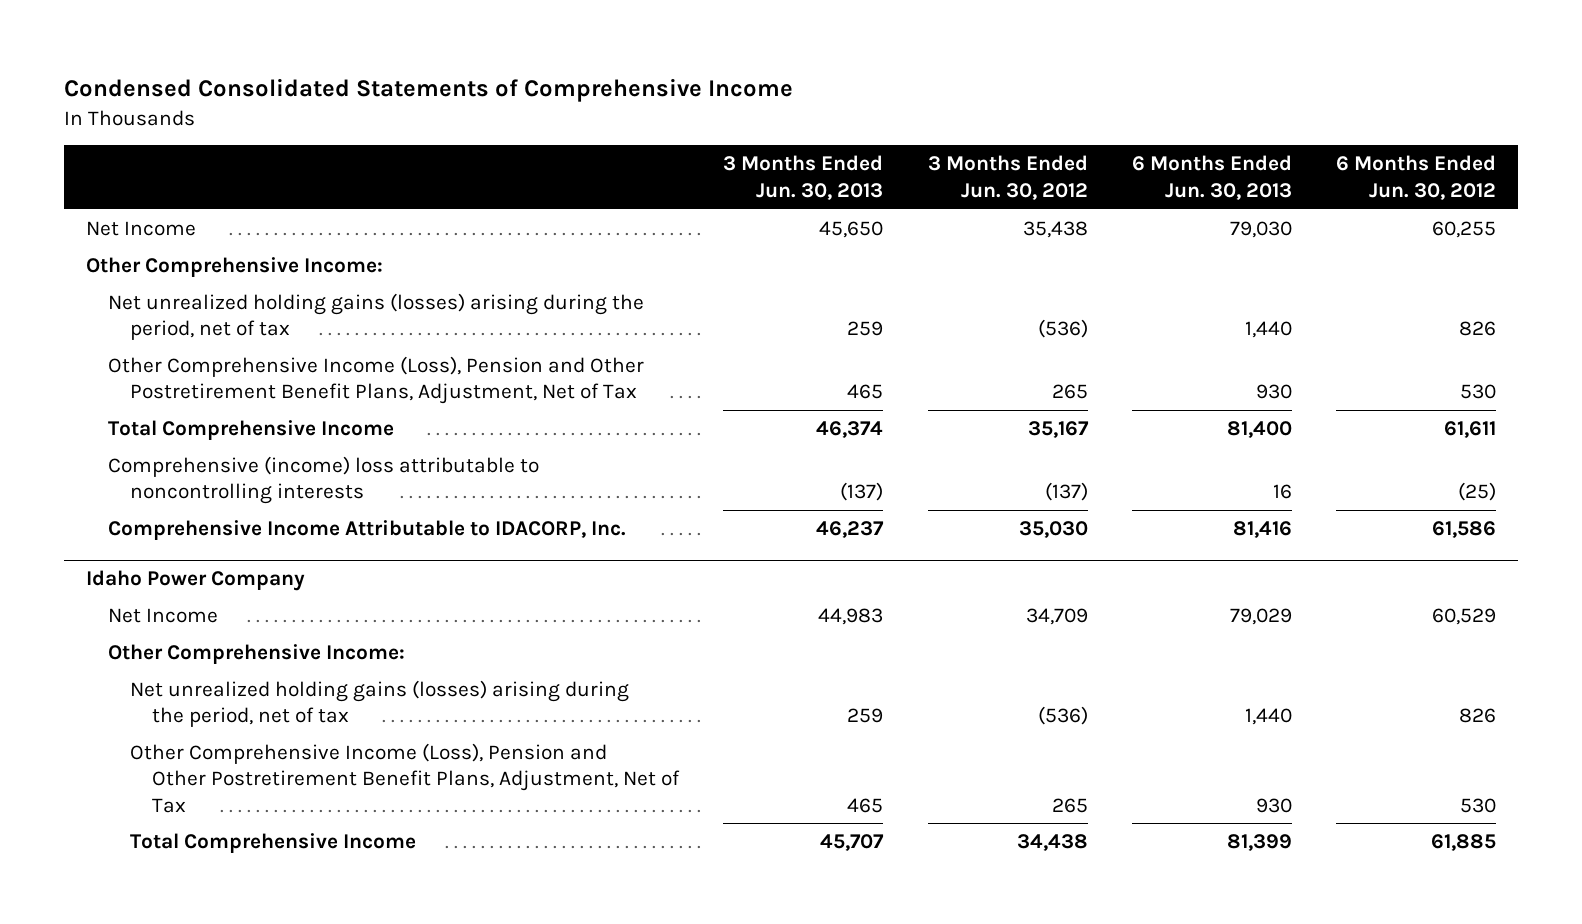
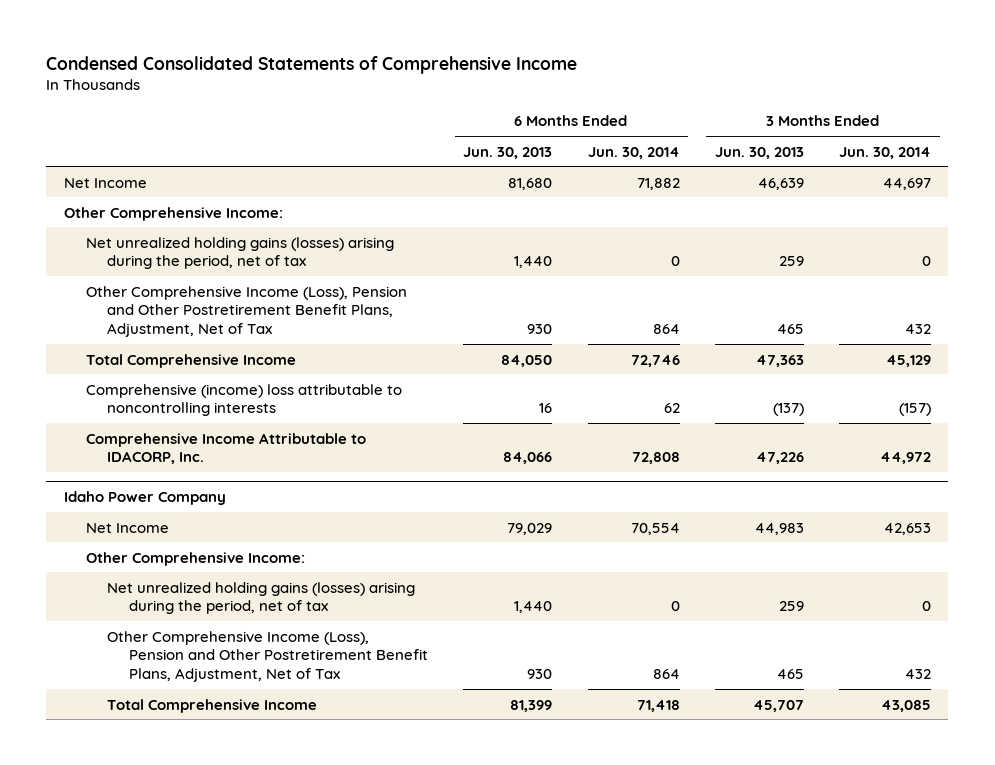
- | 3 Months Ended Jun. 30, 2013 | 3 Months Ended Jun. 30, 2012 | 6 Months Ended Jun. 30, 2013 | 6 Months Ended Jun. 30, 2012
+ | 6 Months Ended Jun. 30, 2013 | 6 Months Ended Jun. 30, 2014 | 3 Months Ended Jun. 30, 2013 | 3 Months Ended Jun. 30, 2014
- Net Income | 45,650 | 35,438 | 79,030 | 60,255
+ Net Income | 81,680 | 71,882 | 46,639 | 44,697
- Total Comprehensive Income | 46,374 | 35,167 | 81,400 | 61,611
+ Total Comprehensive Income | 84,050 | 72,746 | 47,363 | 45,129
- Comprehensive Income Attributable to IDACORP, Inc. | 46,237 | 35,030 | 81,416 | 61,586
+ Comprehensive Income Attributable to IDACORP, Inc. | 84,066 | 72,808 | 47,226 | 44,972

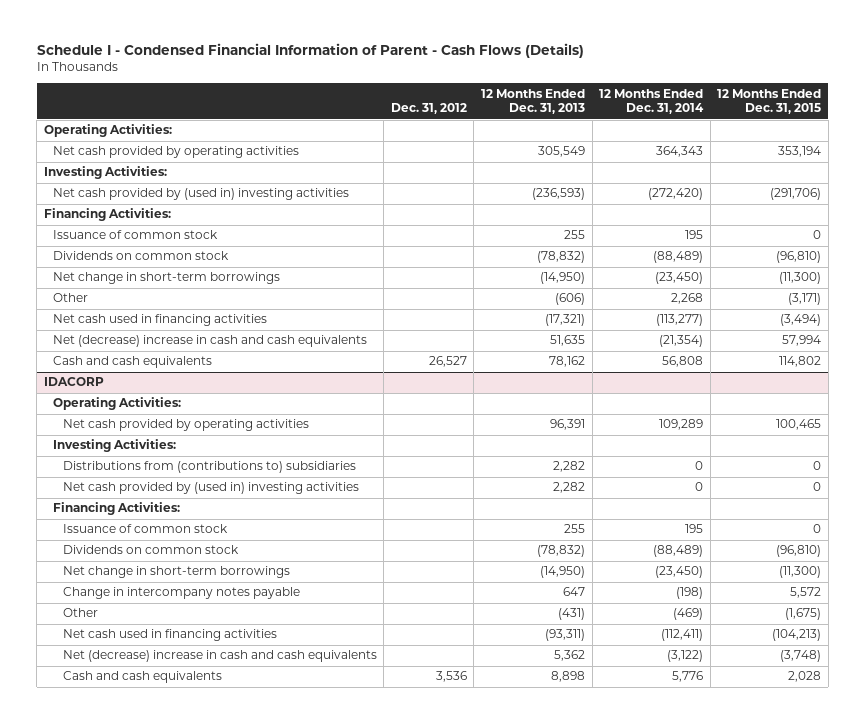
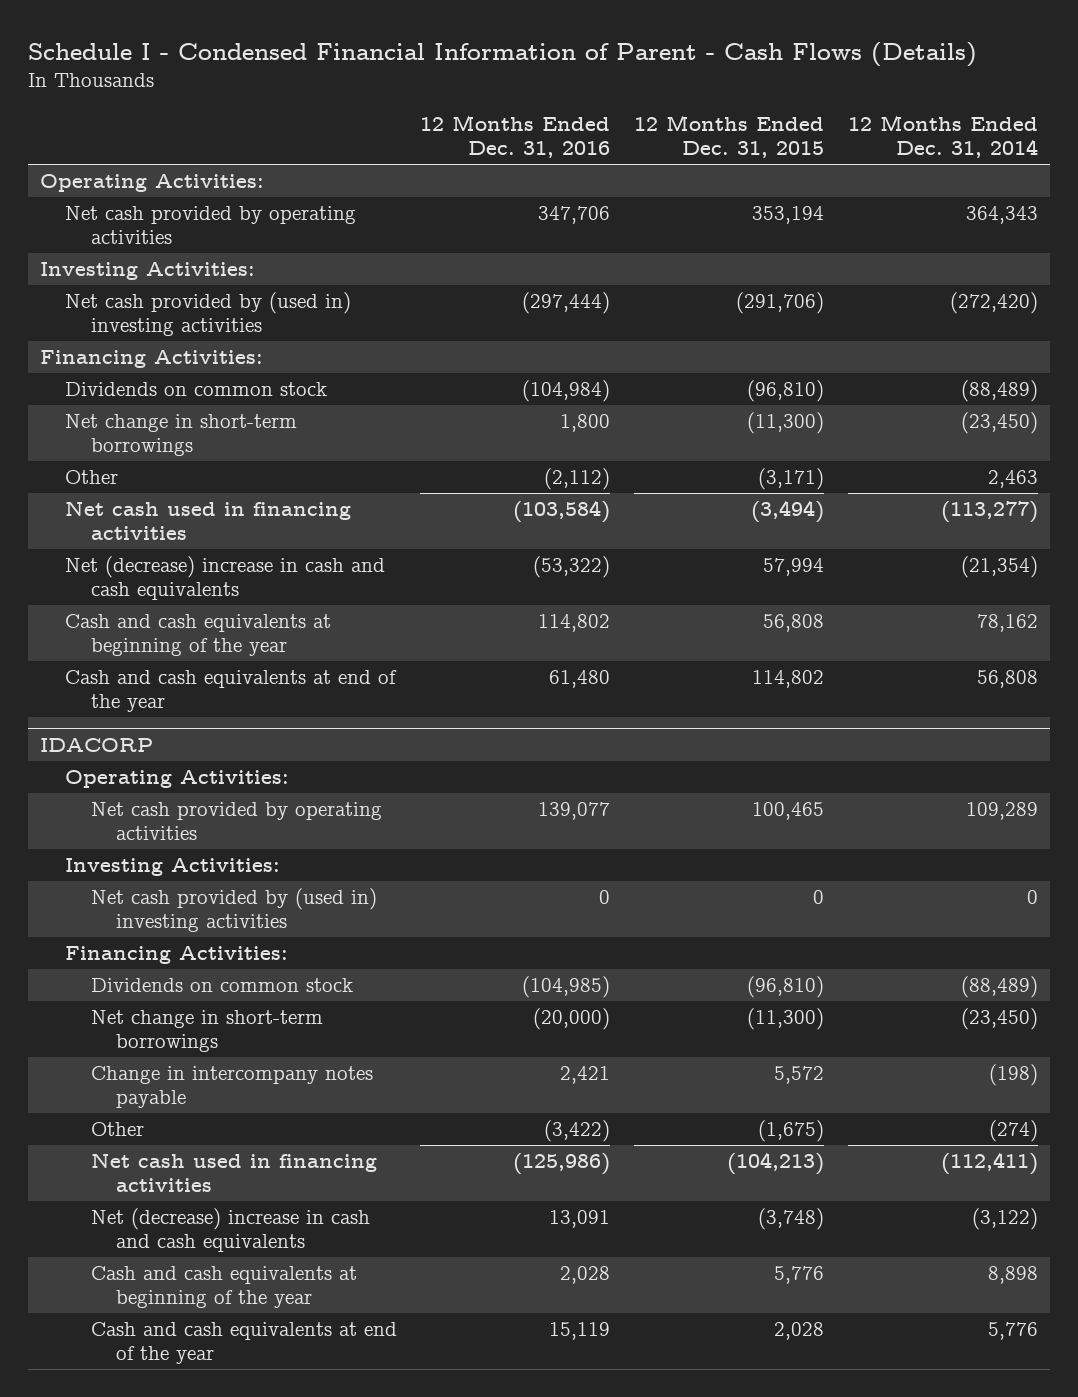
- | Dec. 31, 2012 | 12 Months Ended Dec. 31, 2013 | 12 Months Ended Dec. 31, 2014 | 12 Months Ended Dec. 31, 2015
+ | 12 Months Ended Dec. 31, 2016 | 12 Months Ended Dec. 31, 2015 | 12 Months Ended Dec. 31, 2014
- Issuance of common stock | | 255 | 195 | 0
- Other | | (606) | 2,268 | (3,171)
+ Other | (2,112) | (3,171) | 2,463
- Cash and cash equivalents | 26,527 | 78,162 | 56,808 | 114,802
+ Cash and cash equivalents at beginning of the year | 114,802 | 56,808 | 78,162
+ Cash and cash equivalents at end of the year | 61,480 | 114,802 | 56,808
@ IDACORP
- Distributions from (contributions to) subsidiaries | | 2,282 | 0 | 0
- Issuance of common stock | | 255 | 195 | 0
- Other | | (431) | (469) | (1,675)
+ Other | (3,422) | (1,675) | (274)
- Cash and cash equivalents | 3,536 | 8,898 | 5,776 | 2,028
+ Cash and cash equivalents at beginning of the year | 2,028 | 5,776 | 8,898
+ Cash and cash equivalents at end of the year | 15,119 | 2,028 | 5,776

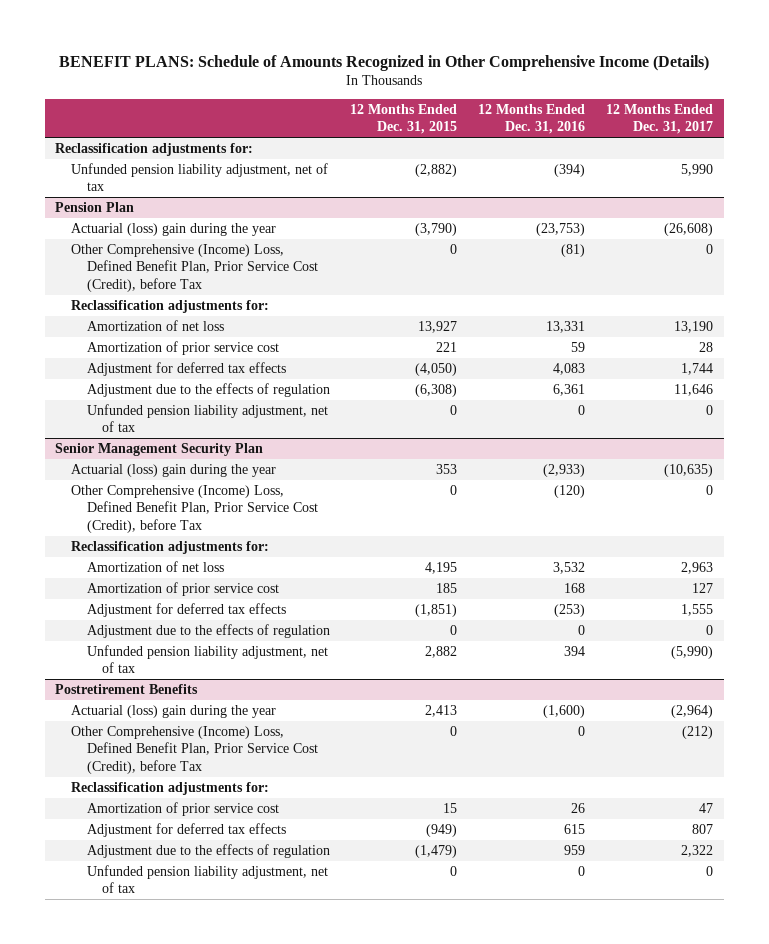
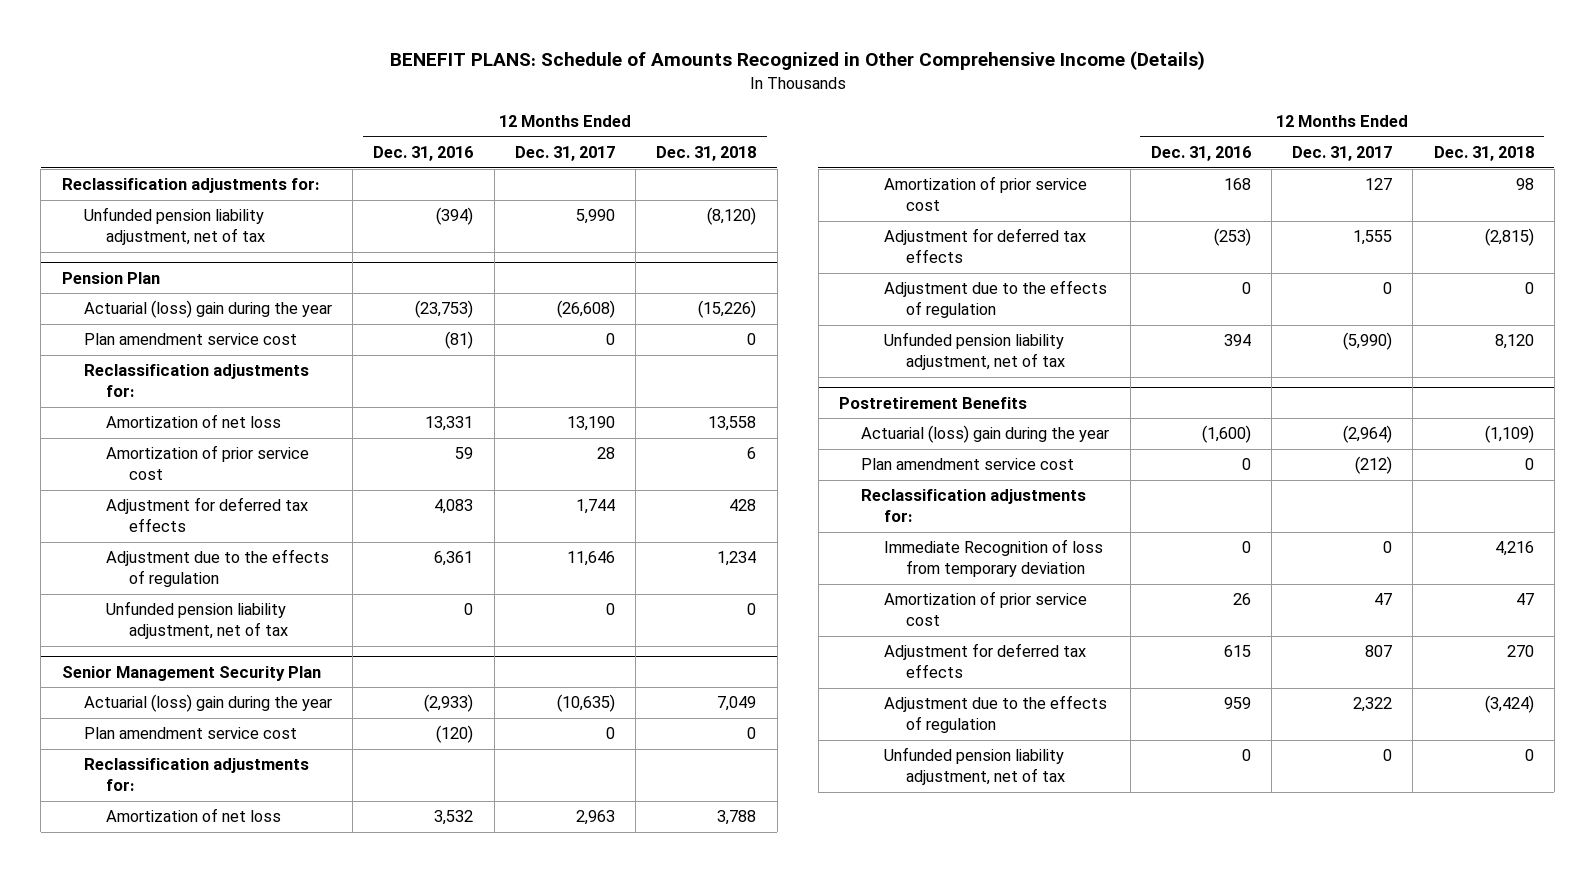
- | 12 Months Ended Dec. 31, 2015 | 12 Months Ended Dec. 31, 2016 | 12 Months Ended Dec. 31, 2017
+ | 12 Months Ended Dec. 31, 2016 | 12 Months Ended Dec. 31, 2017 | 12 Months Ended Dec. 31, 2018
@ Pension Plan
- Other Comprehensive (Income) Loss, Defined Benefit Plan, Prior Service Cost (Credit), before Tax | 0 | (81) | 0
+ Plan amendment service cost | (81) | 0 | 0
@ Senior Management Security Plan
- Other Comprehensive (Income) Loss, Defined Benefit Plan, Prior Service Cost (Credit), before Tax | 0 | (120) | 0
+ Plan amendment service cost | (120) | 0 | 0
@ Postretirement Benefits
- Other Comprehensive (Income) Loss, Defined Benefit Plan, Prior Service Cost (Credit), before Tax | 0 | 0 | (212)
+ Plan amendment service cost | 0 | (212) | 0
+ Immediate Recognition of loss from temporary deviation | 0 | 0 | 4,216

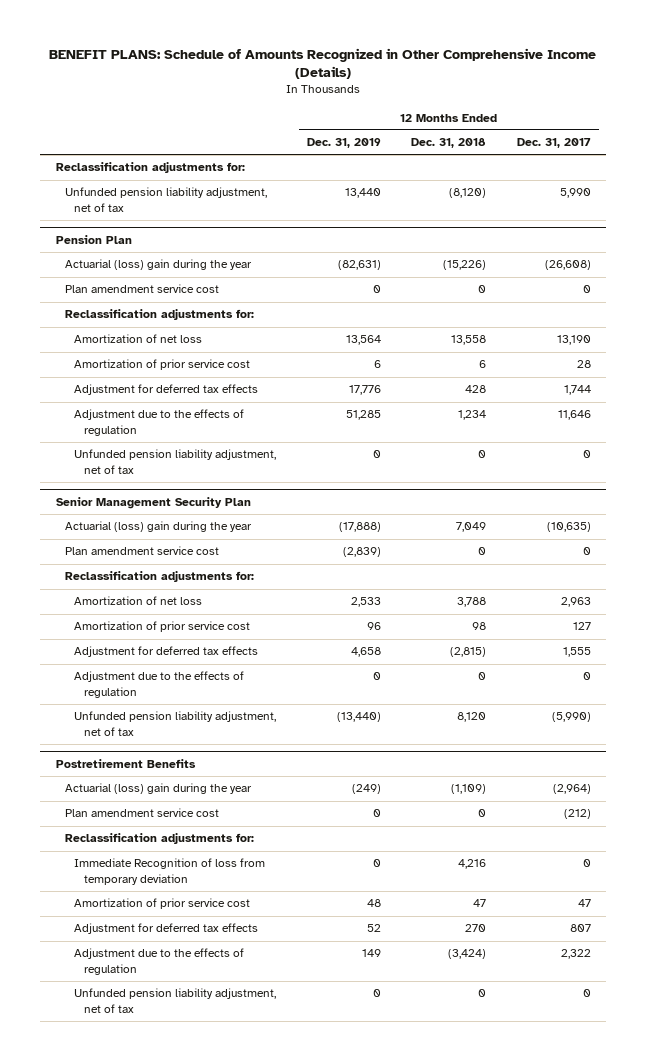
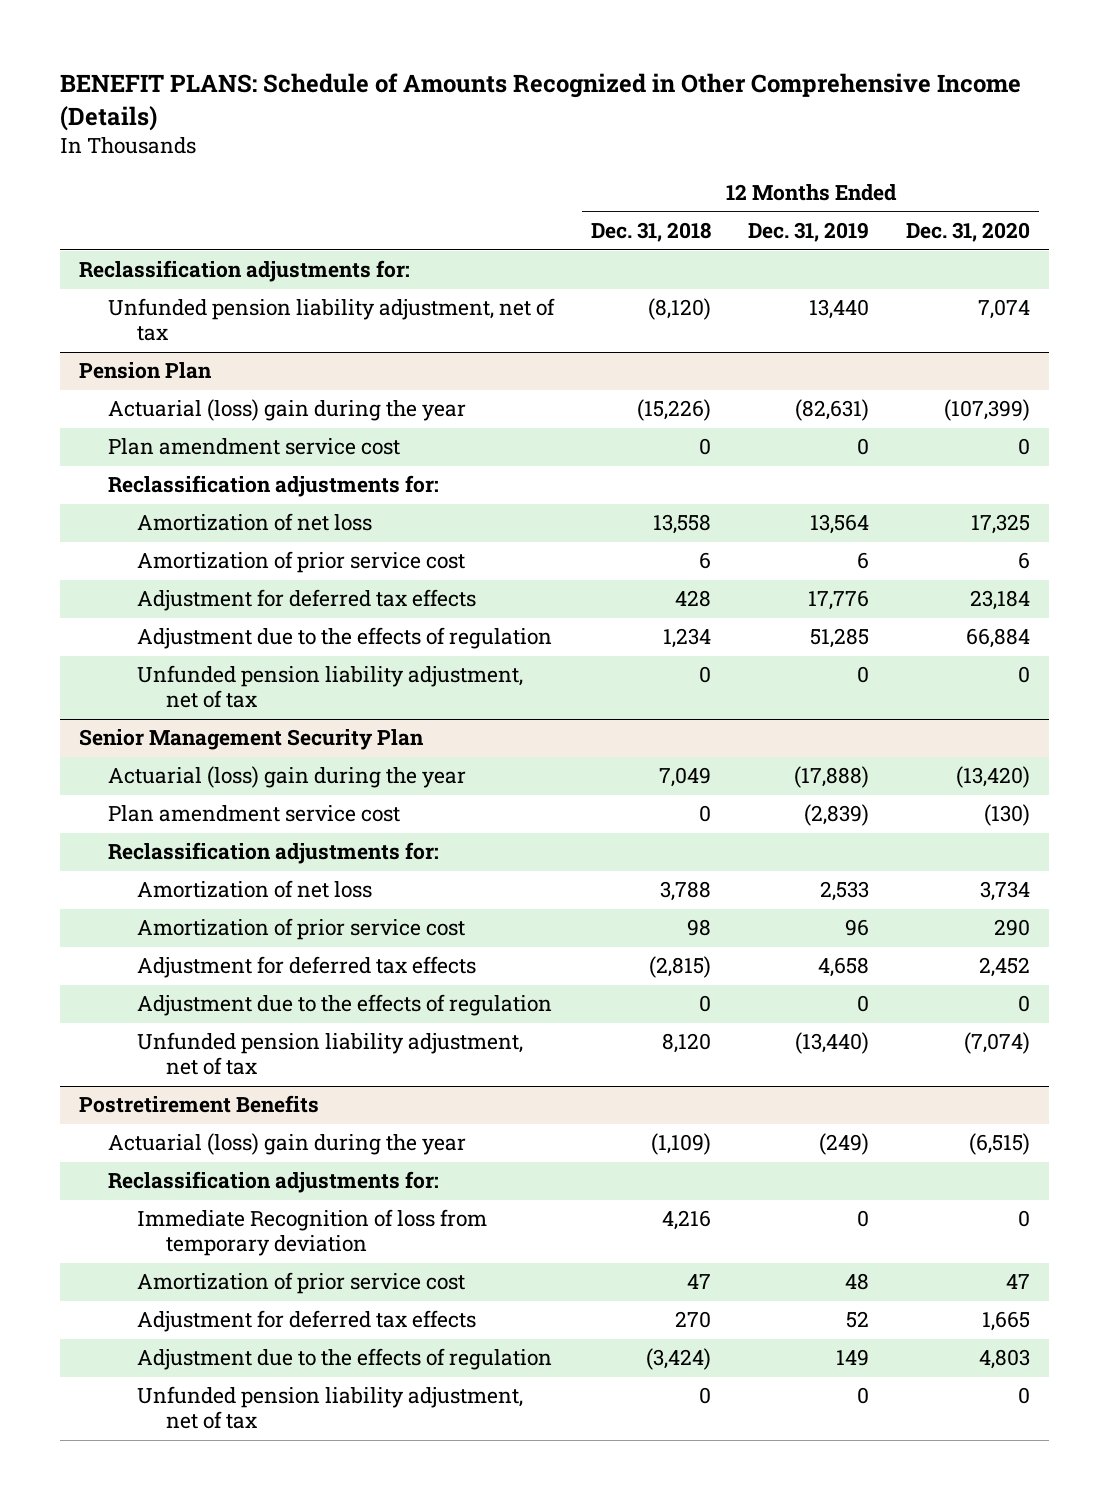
- | 12 Months Ended Dec. 31, 2019 | 12 Months Ended Dec. 31, 2018 | 12 Months Ended Dec. 31, 2017
+ | 12 Months Ended Dec. 31, 2018 | 12 Months Ended Dec. 31, 2019 | 12 Months Ended Dec. 31, 2020
@ Postretirement Benefits
- Plan amendment service cost | 0 | 0 | (212)

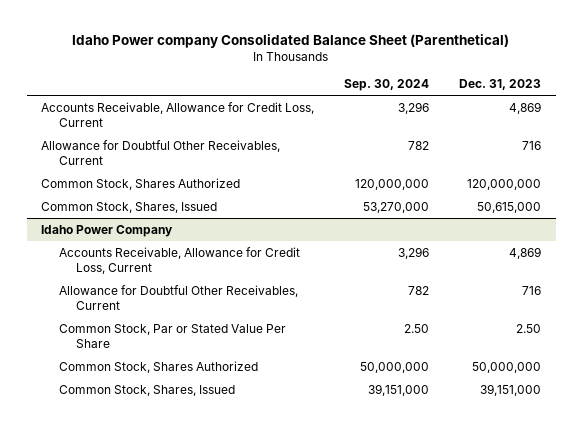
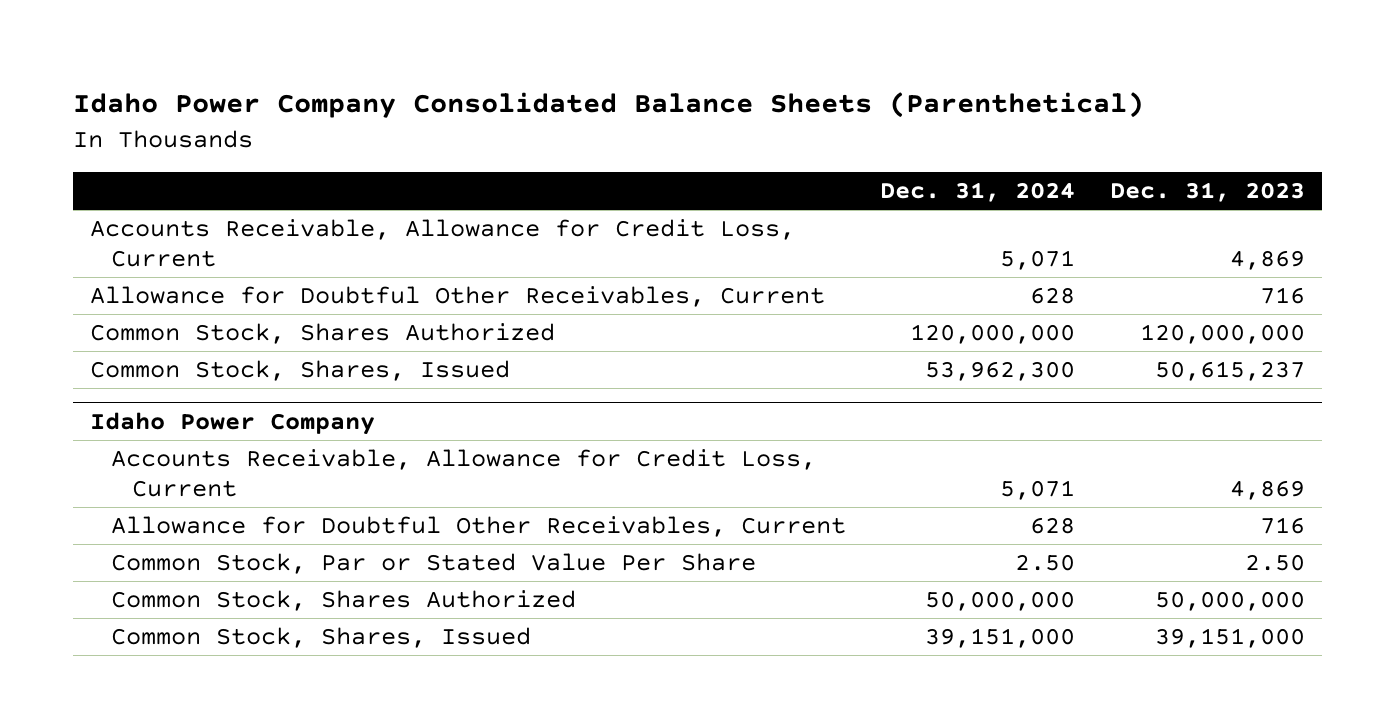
- Idaho Power company Consolidated Balance Sheet (Parenthetical)
+ Idaho Power Company Consolidated Balance Sheets (Parenthetical)
- | Sep. 30, 2024 | Dec. 31, 2023
+ | Dec. 31, 2024 | Dec. 31, 2023
- Common Stock, Shares, Issued | 53,270,000 | 50,615,000
+ Common Stock, Shares, Issued | 53,962,300 | 50,615,237

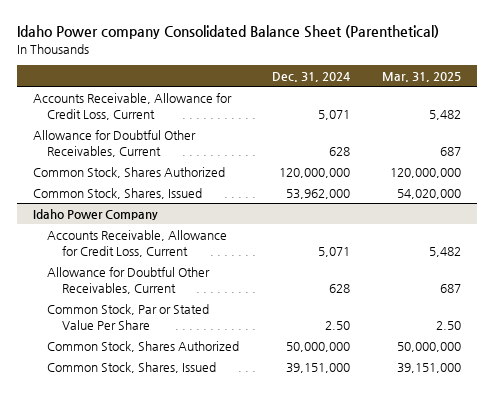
- Idaho Power Company Consolidated Balance Sheets (Parenthetical)
+ Idaho Power company Consolidated Balance Sheet (Parenthetical)
- | Dec. 31, 2024 | Dec. 31, 2023
+ | Dec. 31, 2024 | Mar. 31, 2025
- Common Stock, Shares, Issued | 53,962,300 | 50,615,237
+ Common Stock, Shares, Issued | 53,962,000 | 54,020,000

